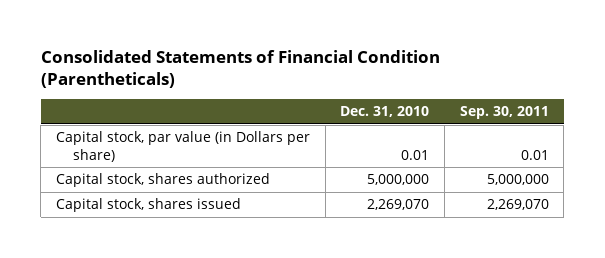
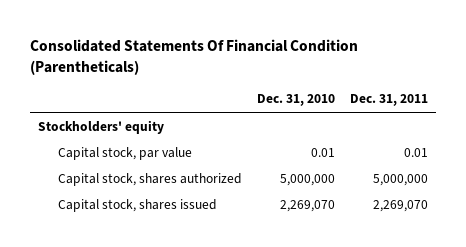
- Consolidated Statements of Financial Condition (Parentheticals)
+ Consolidated Statements Of Financial Condition (Parentheticals)
- | Dec. 31, 2010 | Sep. 30, 2011
+ | Dec. 31, 2010 | Dec. 31, 2011
- Capital stock, par value (in Dollars per share) | 0.01 | 0.01
+ Stockholders' equity
+ Capital stock, par value | 0.01 | 0.01

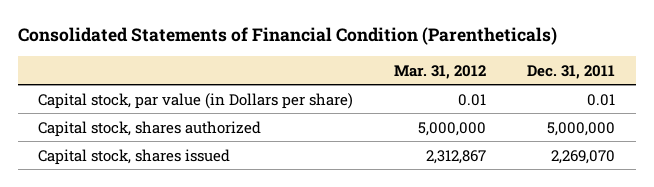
- Consolidated Statements Of Financial Condition (Parentheticals)
+ Consolidated Statements of Financial Condition (Parentheticals)
- | Dec. 31, 2010 | Dec. 31, 2011
+ | Mar. 31, 2012 | Dec. 31, 2011
- Stockholders' equity
- Capital stock, par value | 0.01 | 0.01
+ Capital stock, par value (in Dollars per share) | 0.01 | 0.01

